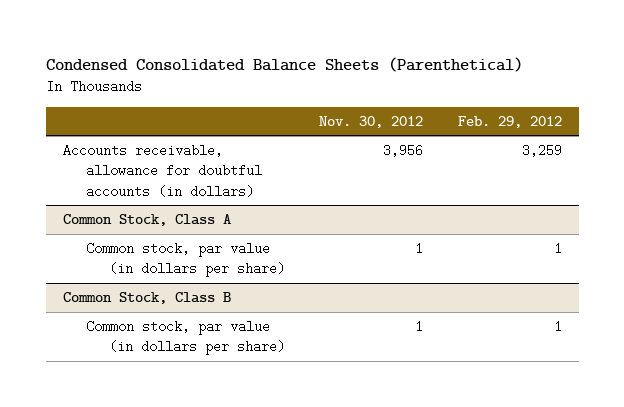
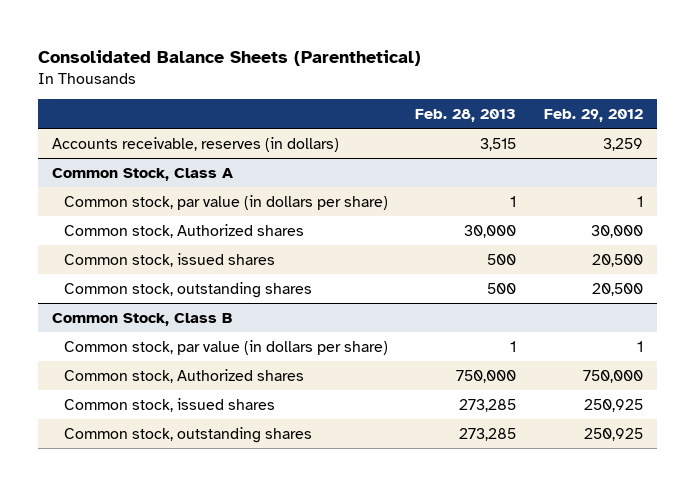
- Condensed Consolidated Balance Sheets (Parenthetical)
+ Consolidated Balance Sheets (Parenthetical)
- | Nov. 30, 2012 | Feb. 29, 2012
+ | Feb. 28, 2013 | Feb. 29, 2012
- Accounts receivable, allowance for doubtful accounts (in dollars) | 3,956 | 3,259
+ Accounts receivable, reserves (in dollars) | 3,515 | 3,259
@ Common Stock, Class A
+ Common stock, Authorized shares | 30,000 | 30,000
+ Common stock, issued shares | 500 | 20,500
+ Common stock, outstanding shares | 500 | 20,500
@ Common Stock, Class B
+ Common stock, Authorized shares | 750,000 | 750,000
+ Common stock, issued shares | 273,285 | 250,925
+ Common stock, outstanding shares | 273,285 | 250,925

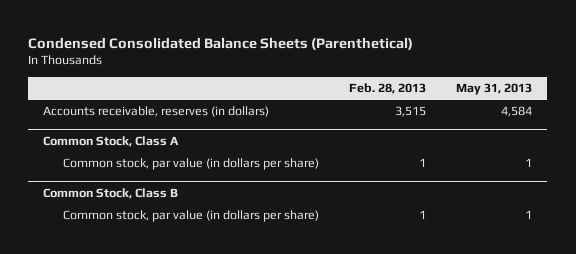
- Consolidated Balance Sheets (Parenthetical)
+ Condensed Consolidated Balance Sheets (Parenthetical)
- | Feb. 28, 2013 | Feb. 29, 2012
+ | Feb. 28, 2013 | May 31, 2013
@ Common Stock, Class A
- Common stock, Authorized shares | 30,000 | 30,000
- Common stock, issued shares | 500 | 20,500
- Common stock, outstanding shares | 500 | 20,500
@ Common Stock, Class B
- Common stock, Authorized shares | 750,000 | 750,000
- Common stock, issued shares | 273,285 | 250,925
- Common stock, outstanding shares | 273,285 | 250,925

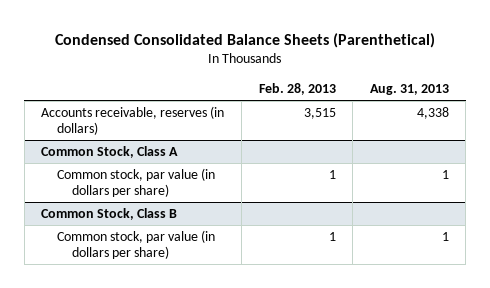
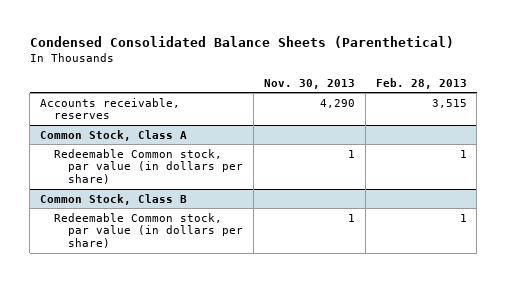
- | Feb. 28, 2013 | Aug. 31, 2013
+ | Nov. 30, 2013 | Feb. 28, 2013
- Accounts receivable, reserves (in dollars) | 3,515 | 4,338
+ Accounts receivable, reserves | 4,290 | 3,515
@ Common Stock, Class A
- Common stock, par value (in dollars per share) | 1 | 1
+ Redeemable Common stock, par value (in dollars per share) | 1 | 1
@ Common Stock, Class B
- Common stock, par value (in dollars per share) | 1 | 1
+ Redeemable Common stock, par value (in dollars per share) | 1 | 1

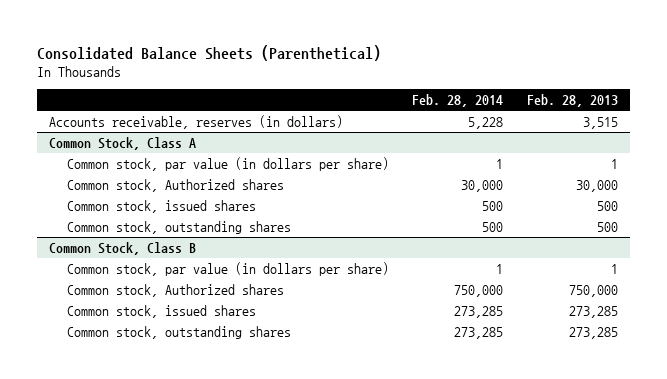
- Condensed Consolidated Balance Sheets (Parenthetical)
+ Consolidated Balance Sheets (Parenthetical)
- | Nov. 30, 2013 | Feb. 28, 2013
+ | Feb. 28, 2014 | Feb. 28, 2013
- Accounts receivable, reserves | 4,290 | 3,515
+ Accounts receivable, reserves (in dollars) | 5,228 | 3,515
@ Common Stock, Class A
- Redeemable Common stock, par value (in dollars per share) | 1 | 1
+ Common stock, par value (in dollars per share) | 1 | 1
+ Common stock, Authorized shares | 30,000 | 30,000
+ Common stock, issued shares | 500 | 500
+ Common stock, outstanding shares | 500 | 500
@ Common Stock, Class B
- Redeemable Common stock, par value (in dollars per share) | 1 | 1
+ Common stock, par value (in dollars per share) | 1 | 1
+ Common stock, Authorized shares | 750,000 | 750,000
+ Common stock, issued shares | 273,285 | 273,285
+ Common stock, outstanding shares | 273,285 | 273,285

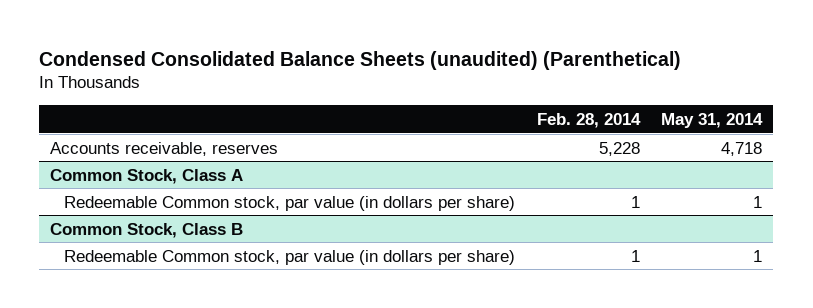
- Consolidated Balance Sheets (Parenthetical)
+ Condensed Consolidated Balance Sheets (unaudited) (Parenthetical)
- | Feb. 28, 2014 | Feb. 28, 2013
+ | Feb. 28, 2014 | May 31, 2014
- Accounts receivable, reserves (in dollars) | 5,228 | 3,515
+ Accounts receivable, reserves | 5,228 | 4,718
@ Common Stock, Class A
- Common stock, par value (in dollars per share) | 1 | 1
- Common stock, Authorized shares | 30,000 | 30,000
- Common stock, issued shares | 500 | 500
- Common stock, outstanding shares | 500 | 500
+ Redeemable Common stock, par value (in dollars per share) | 1 | 1
@ Common Stock, Class B
- Common stock, par value (in dollars per share) | 1 | 1
- Common stock, Authorized shares | 750,000 | 750,000
- Common stock, issued shares | 273,285 | 273,285
- Common stock, outstanding shares | 273,285 | 273,285
+ Redeemable Common stock, par value (in dollars per share) | 1 | 1

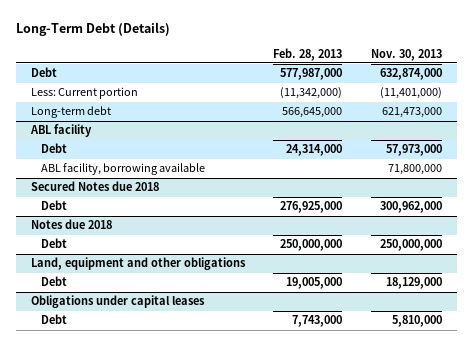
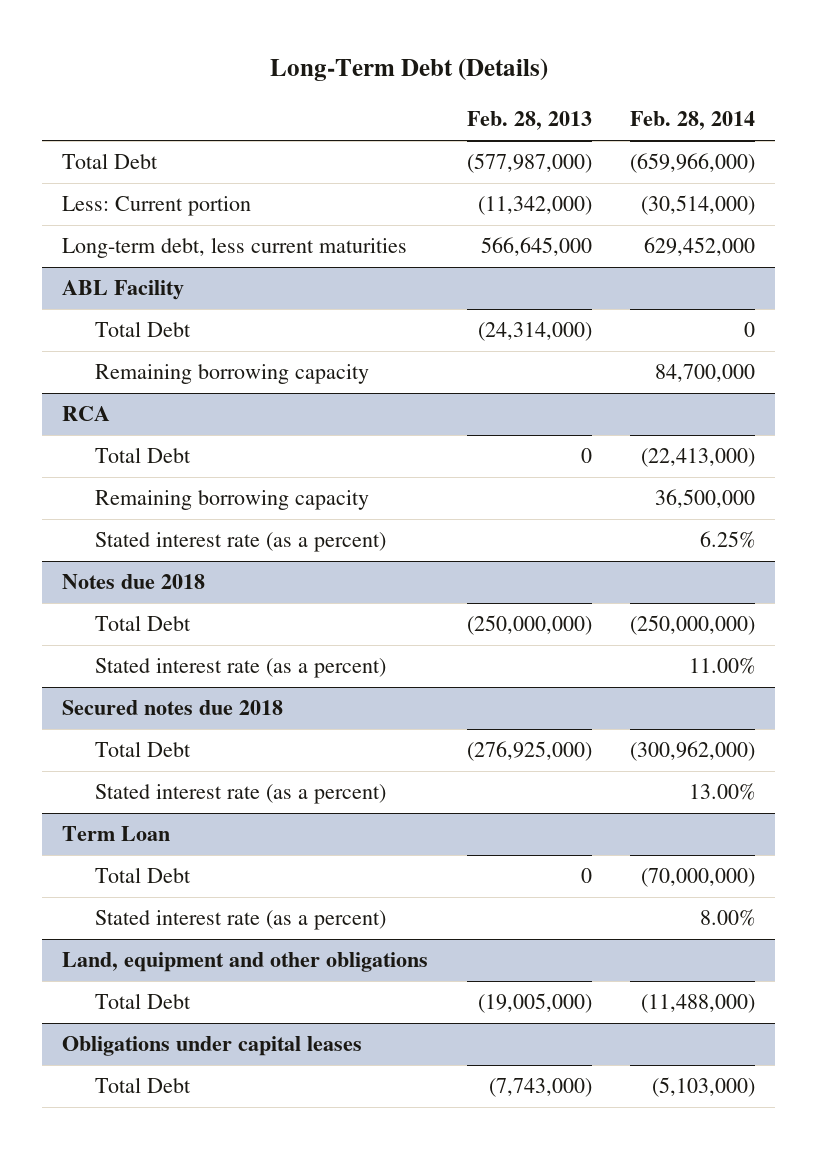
- | Feb. 28, 2013 | Nov. 30, 2013
+ | Feb. 28, 2013 | Feb. 28, 2014
- Debt | 577,987,000 | 632,874,000
+ Total Debt | (577,987,000) | (659,966,000)
- Long-term debt | 566,645,000 | 621,473,000
- ABL facility
- Debt | 24,314,000 | 57,973,000
- ABL facility, borrowing available | | 71,800,000
- Secured Notes due 2018
- Debt | 276,925,000 | 300,962,000
+ Long-term debt, less current maturities | 566,645,000 | 629,452,000
+ ABL Facility
+ Total Debt | (24,314,000) | 0
+ Remaining borrowing capacity | | 84,700,000
+ RCA
+ Total Debt | 0 | (22,413,000)
+ Remaining borrowing capacity | | 36,500,000
+ Stated interest rate (as a percent) | | 6.25%
@ Notes due 2018
- Debt | 250,000,000 | 250,000,000
+ Total Debt | (250,000,000) | (250,000,000)
+ Stated interest rate (as a percent) | | 11.00%
+ Secured notes due 2018
+ Total Debt | (276,925,000) | (300,962,000)
+ Stated interest rate (as a percent) | | 13.00%
+ Term Loan
+ Total Debt | 0 | (70,000,000)
+ Stated interest rate (as a percent) | | 8.00%
@ Land, equipment and other obligations
- Debt | 19,005,000 | 18,129,000
+ Total Debt | (19,005,000) | (11,488,000)
@ Obligations under capital leases
- Debt | 7,743,000 | 5,810,000
+ Total Debt | (7,743,000) | (5,103,000)

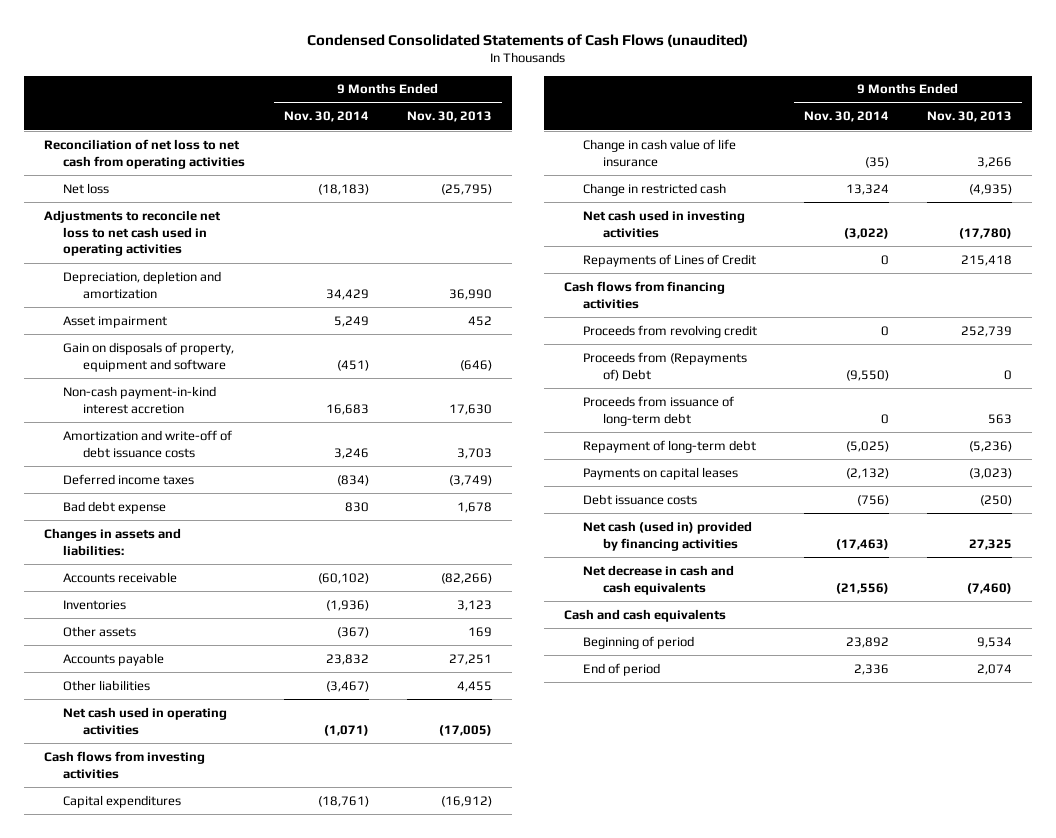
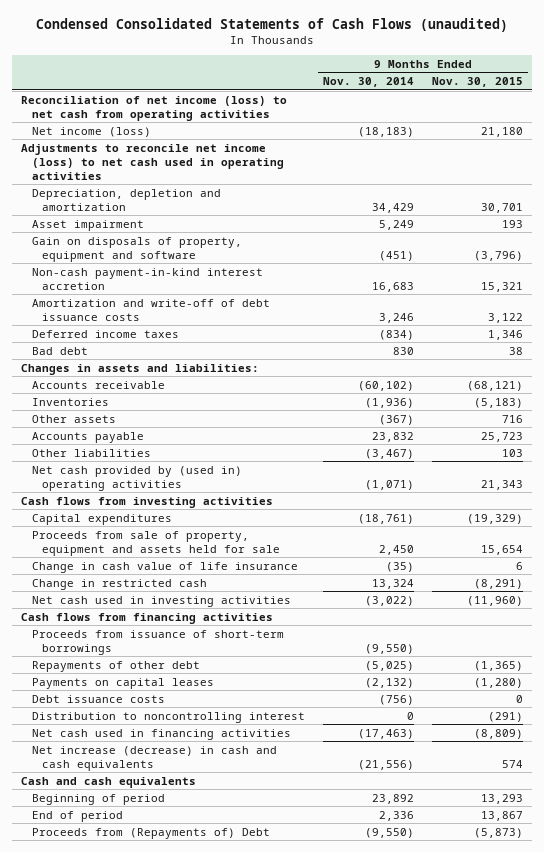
- | 9 Months Ended Nov. 30, 2014 | 9 Months Ended Nov. 30, 2013
+ | 9 Months Ended Nov. 30, 2014 | 9 Months Ended Nov. 30, 2015
- Reconciliation of net loss to net cash from operating activities
- Net loss | (18,183) | (25,795)
- Adjustments to reconcile net loss to net cash used in operating activities
+ Reconciliation of net income (loss) to net cash from operating activities
+ Net income (loss) | (18,183) | 21,180
+ Adjustments to reconcile net income (loss) to net cash used in operating activities
- Bad debt expense | 830 | 1,678
+ Bad debt | 830 | 38
- Net cash used in operating activities | (1,071) | (17,005)
+ Net cash provided by (used in) operating activities | (1,071) | 21,343
+ Proceeds from sale of property, equipment and assets held for sale | 2,450 | 15,654
- Repayments of Lines of Credit | 0 | 215,418
- Proceeds from revolving credit | 0 | 252,739
- Proceeds from issuance of long-term debt | 0 | 563
- Repayment of long-term debt | (5,025) | (5,236)
+ Proceeds from issuance of short-term borrowings | (9,550) |
+ Repayments of other debt | (5,025) | (1,365)
- Net cash (used in) provided by financing activities | (17,463) | 27,325
- Net decrease in cash and cash equivalents | (21,556) | (7,460)
+ Distribution to noncontrolling interest | 0 | (291)
+ Net cash used in financing activities | (17,463) | (8,809)
+ Net increase (decrease) in cash and cash equivalents | (21,556) | 574
moved down: Proceeds from (Repayments of) Debt | (9,550) | (5,873)

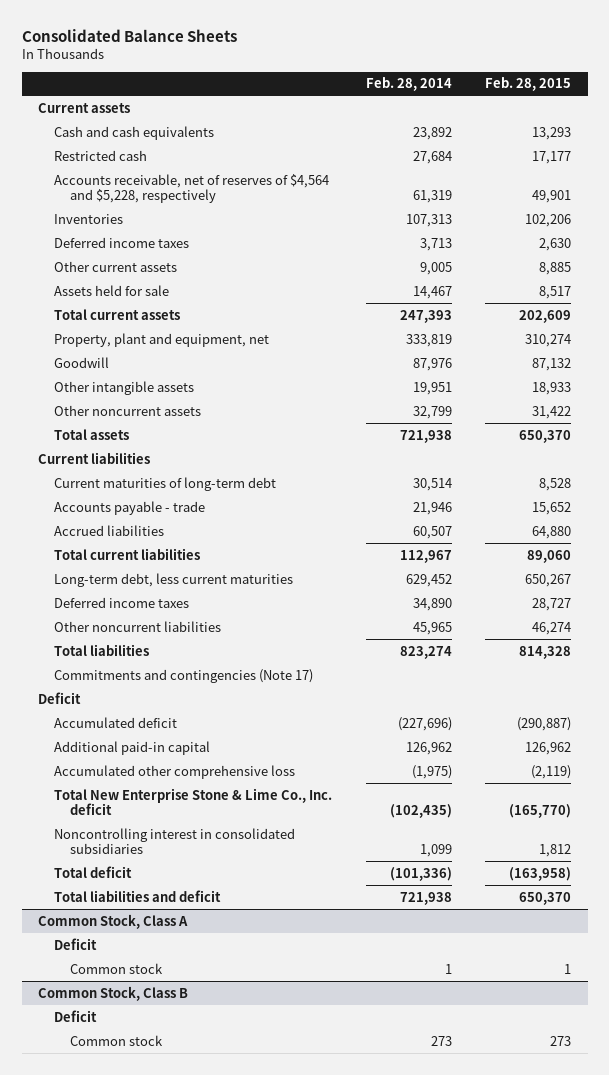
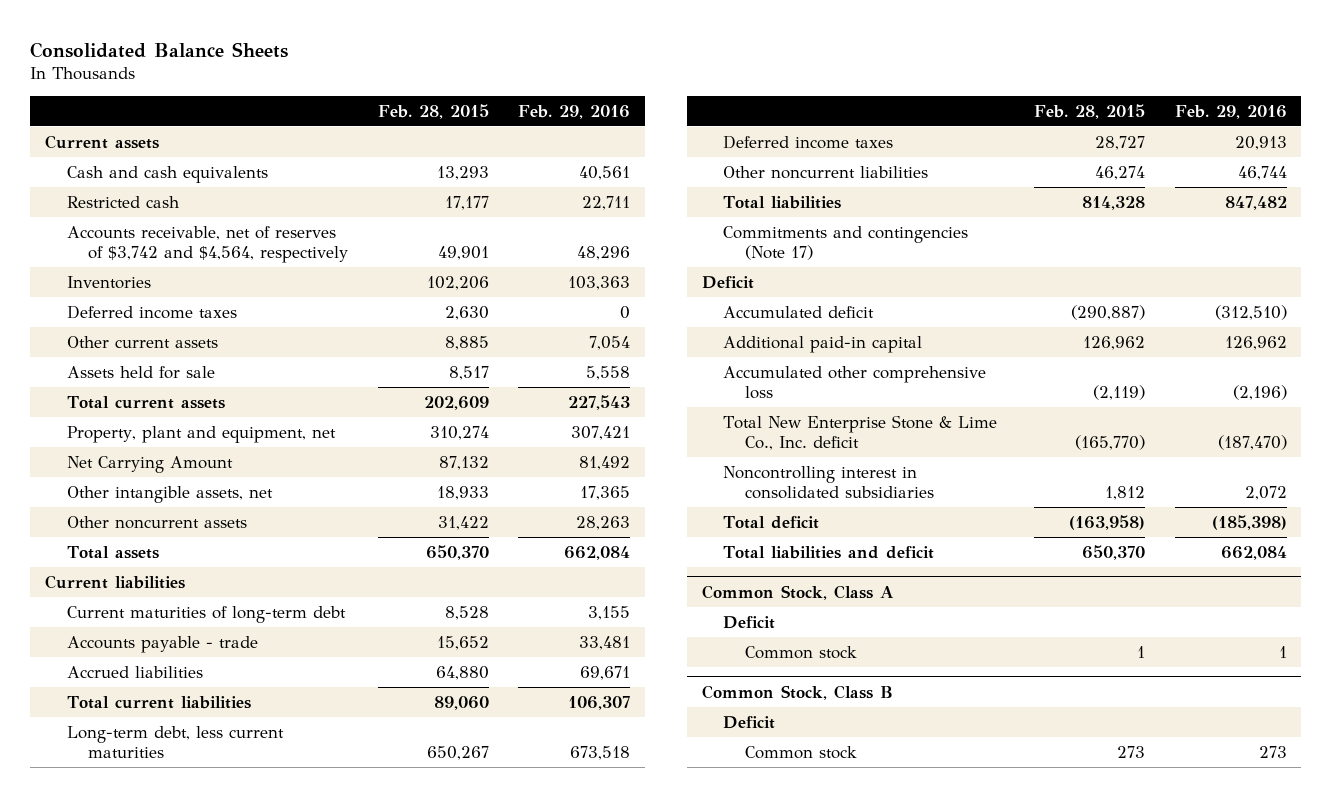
- | Feb. 28, 2014 | Feb. 28, 2015
+ | Feb. 28, 2015 | Feb. 29, 2016
- Accounts receivable, net of reserves of $4,564 and $5,228, respectively | 61,319 | 49,901
+ Accounts receivable, net of reserves of $3,742 and $4,564, respectively | 49,901 | 48,296
- Goodwill | 87,976 | 87,132
- Other intangible assets | 19,951 | 18,933
+ Net Carrying Amount | 87,132 | 81,492
+ Other intangible assets, net | 18,933 | 17,365

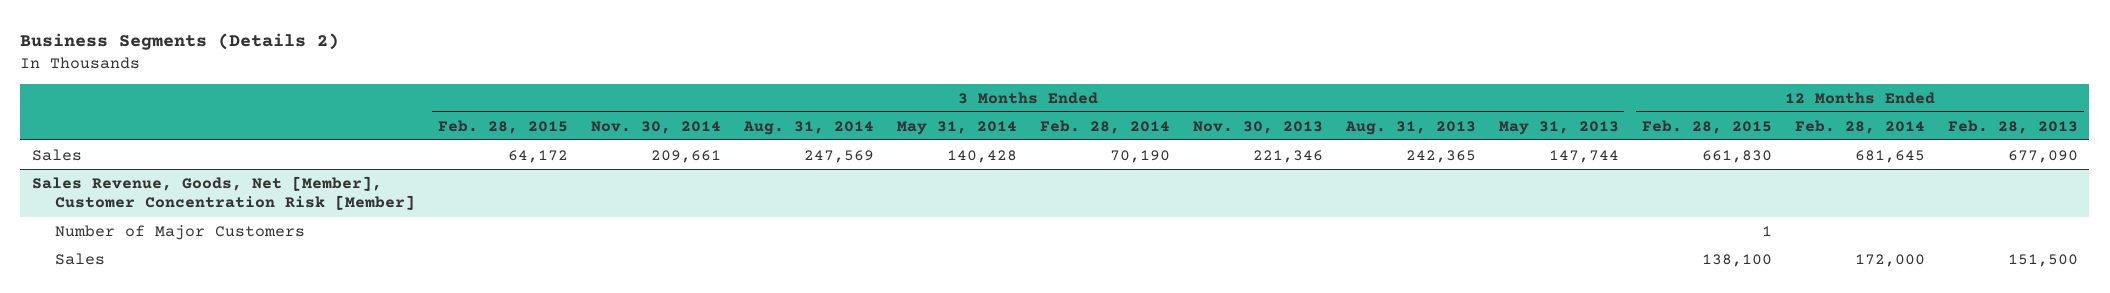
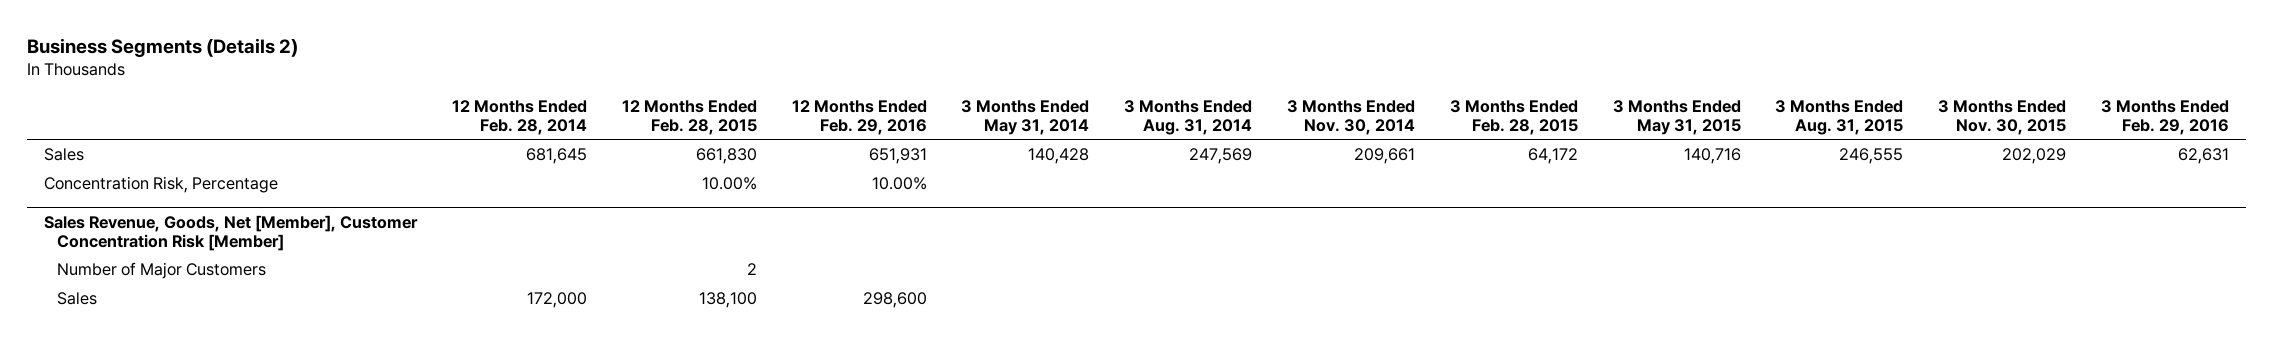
- | 3 Months Ended Feb. 28, 2015 | 3 Months Ended Nov. 30, 2014 | 3 Months Ended Aug. 31, 2014 | 3 Months Ended May 31, 2014 | 3 Months Ended Feb. 28, 2014 | 3 Months Ended Nov. 30, 2013 | 3 Months Ended Aug. 31, 2013 | 3 Months Ended May 31, 2013 | 12 Months Ended Feb. 28, 2015 | 12 Months Ended Feb. 28, 2014 | 12 Months Ended Feb. 28, 2013
+ | 12 Months Ended Feb. 28, 2014 | 12 Months Ended Feb. 28, 2015 | 12 Months Ended Feb. 29, 2016 | 3 Months Ended May 31, 2014 | 3 Months Ended Aug. 31, 2014 | 3 Months Ended Nov. 30, 2014 | 3 Months Ended Feb. 28, 2015 | 3 Months Ended May 31, 2015 | 3 Months Ended Aug. 31, 2015 | 3 Months Ended Nov. 30, 2015 | 3 Months Ended Feb. 29, 2016
+ Concentration Risk, Percentage | | 10.00% | 10.00% | | | | | | | |
@ Sales Revenue, Goods, Net [Member], Customer Concentration Risk [Member]
- Number of Major Customers | | | | | | | | | 1 | |
+ Number of Major Customers | | 2 | | | | | | | | |

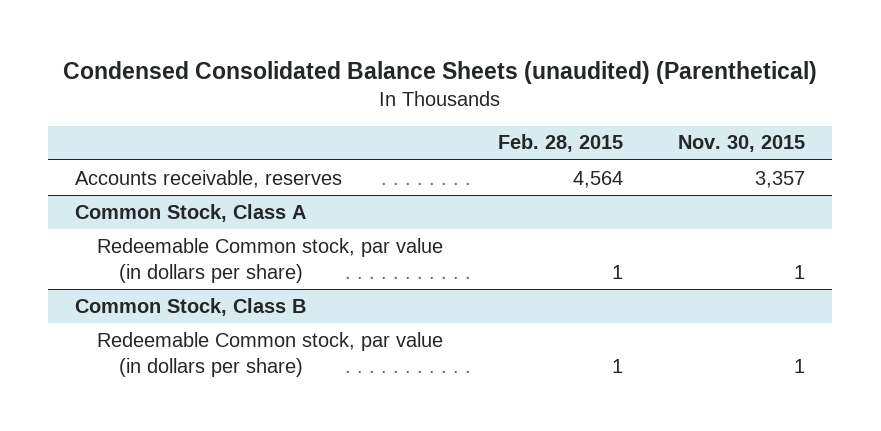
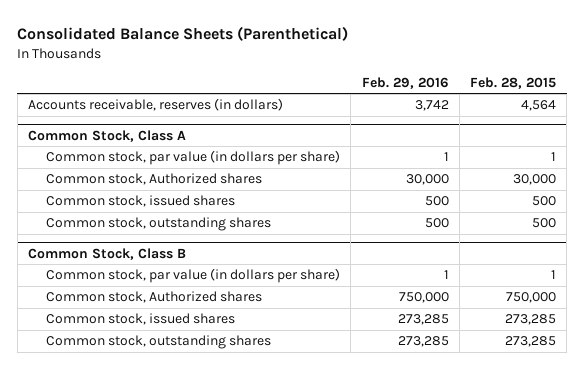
- Condensed Consolidated Balance Sheets (unaudited) (Parenthetical)
+ Consolidated Balance Sheets (Parenthetical)
- | Feb. 28, 2015 | Nov. 30, 2015
+ | Feb. 29, 2016 | Feb. 28, 2015
- Accounts receivable, reserves | 4,564 | 3,357
+ Accounts receivable, reserves (in dollars) | 3,742 | 4,564
@ Common Stock, Class A
- Redeemable Common stock, par value (in dollars per share) | 1 | 1
+ Common stock, par value (in dollars per share) | 1 | 1
+ Common stock, Authorized shares | 30,000 | 30,000
+ Common stock, issued shares | 500 | 500
+ Common stock, outstanding shares | 500 | 500
@ Common Stock, Class B
- Redeemable Common stock, par value (in dollars per share) | 1 | 1
+ Common stock, par value (in dollars per share) | 1 | 1
+ Common stock, Authorized shares | 750,000 | 750,000
+ Common stock, issued shares | 273,285 | 273,285
+ Common stock, outstanding shares | 273,285 | 273,285

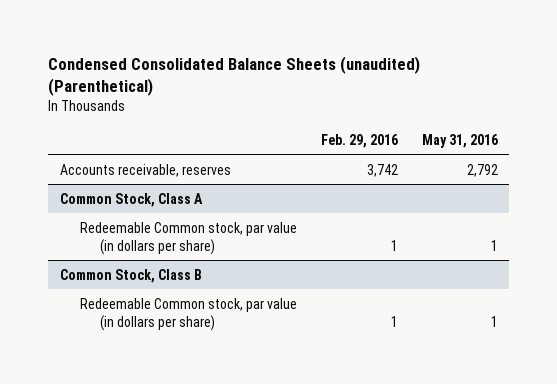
- Consolidated Balance Sheets (Parenthetical)
+ Condensed Consolidated Balance Sheets (unaudited) (Parenthetical)
- | Feb. 29, 2016 | Feb. 28, 2015
+ | Feb. 29, 2016 | May 31, 2016
- Accounts receivable, reserves (in dollars) | 3,742 | 4,564
+ Accounts receivable, reserves | 3,742 | 2,792
@ Common Stock, Class A
- Common stock, par value (in dollars per share) | 1 | 1
- Common stock, Authorized shares | 30,000 | 30,000
- Common stock, issued shares | 500 | 500
- Common stock, outstanding shares | 500 | 500
+ Redeemable Common stock, par value (in dollars per share) | 1 | 1
@ Common Stock, Class B
- Common stock, par value (in dollars per share) | 1 | 1
- Common stock, Authorized shares | 750,000 | 750,000
- Common stock, issued shares | 273,285 | 273,285
- Common stock, outstanding shares | 273,285 | 273,285
+ Redeemable Common stock, par value (in dollars per share) | 1 | 1

